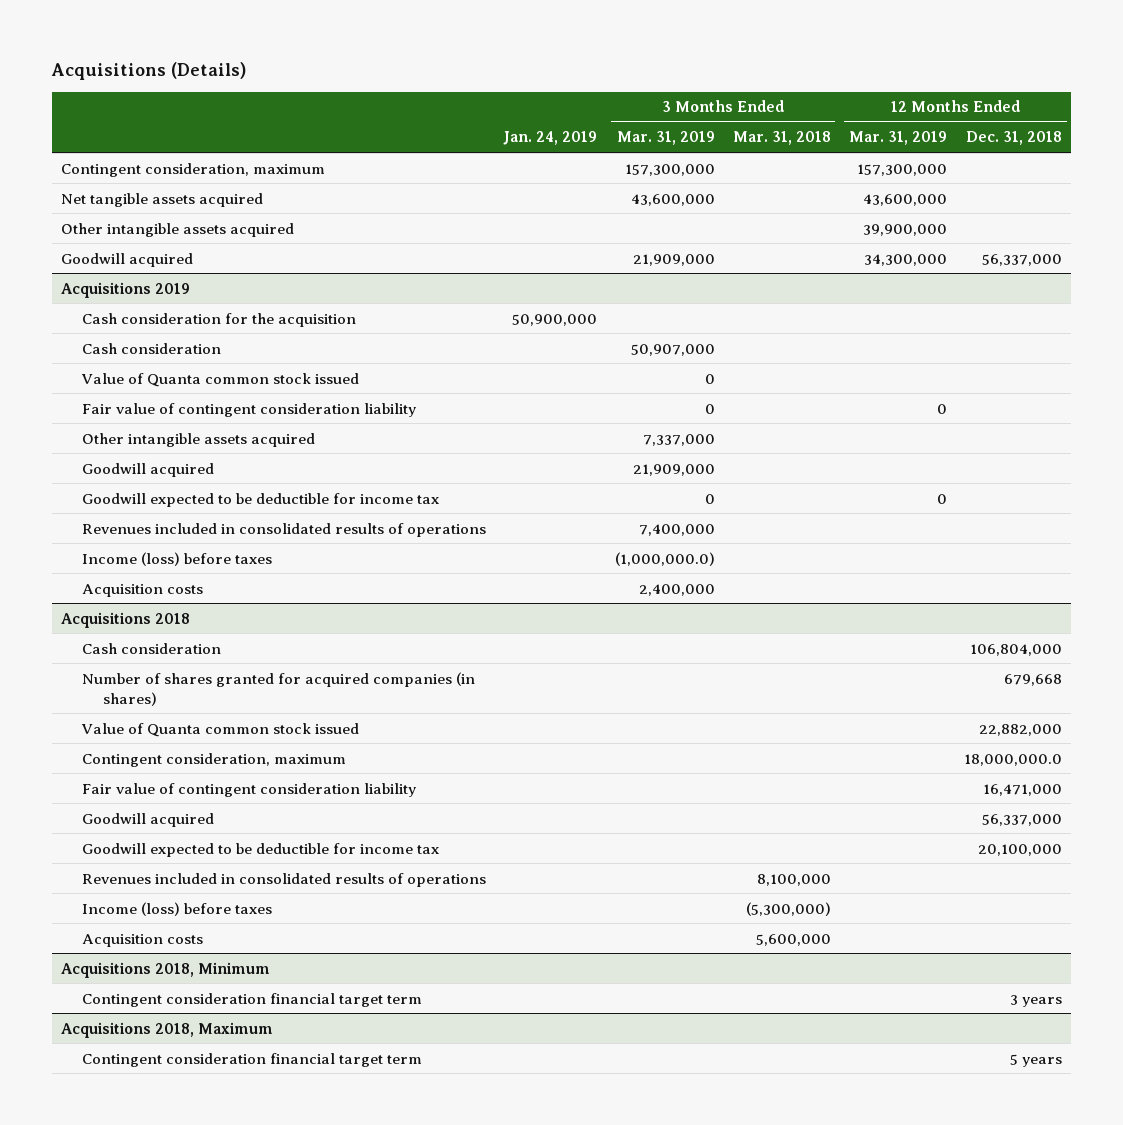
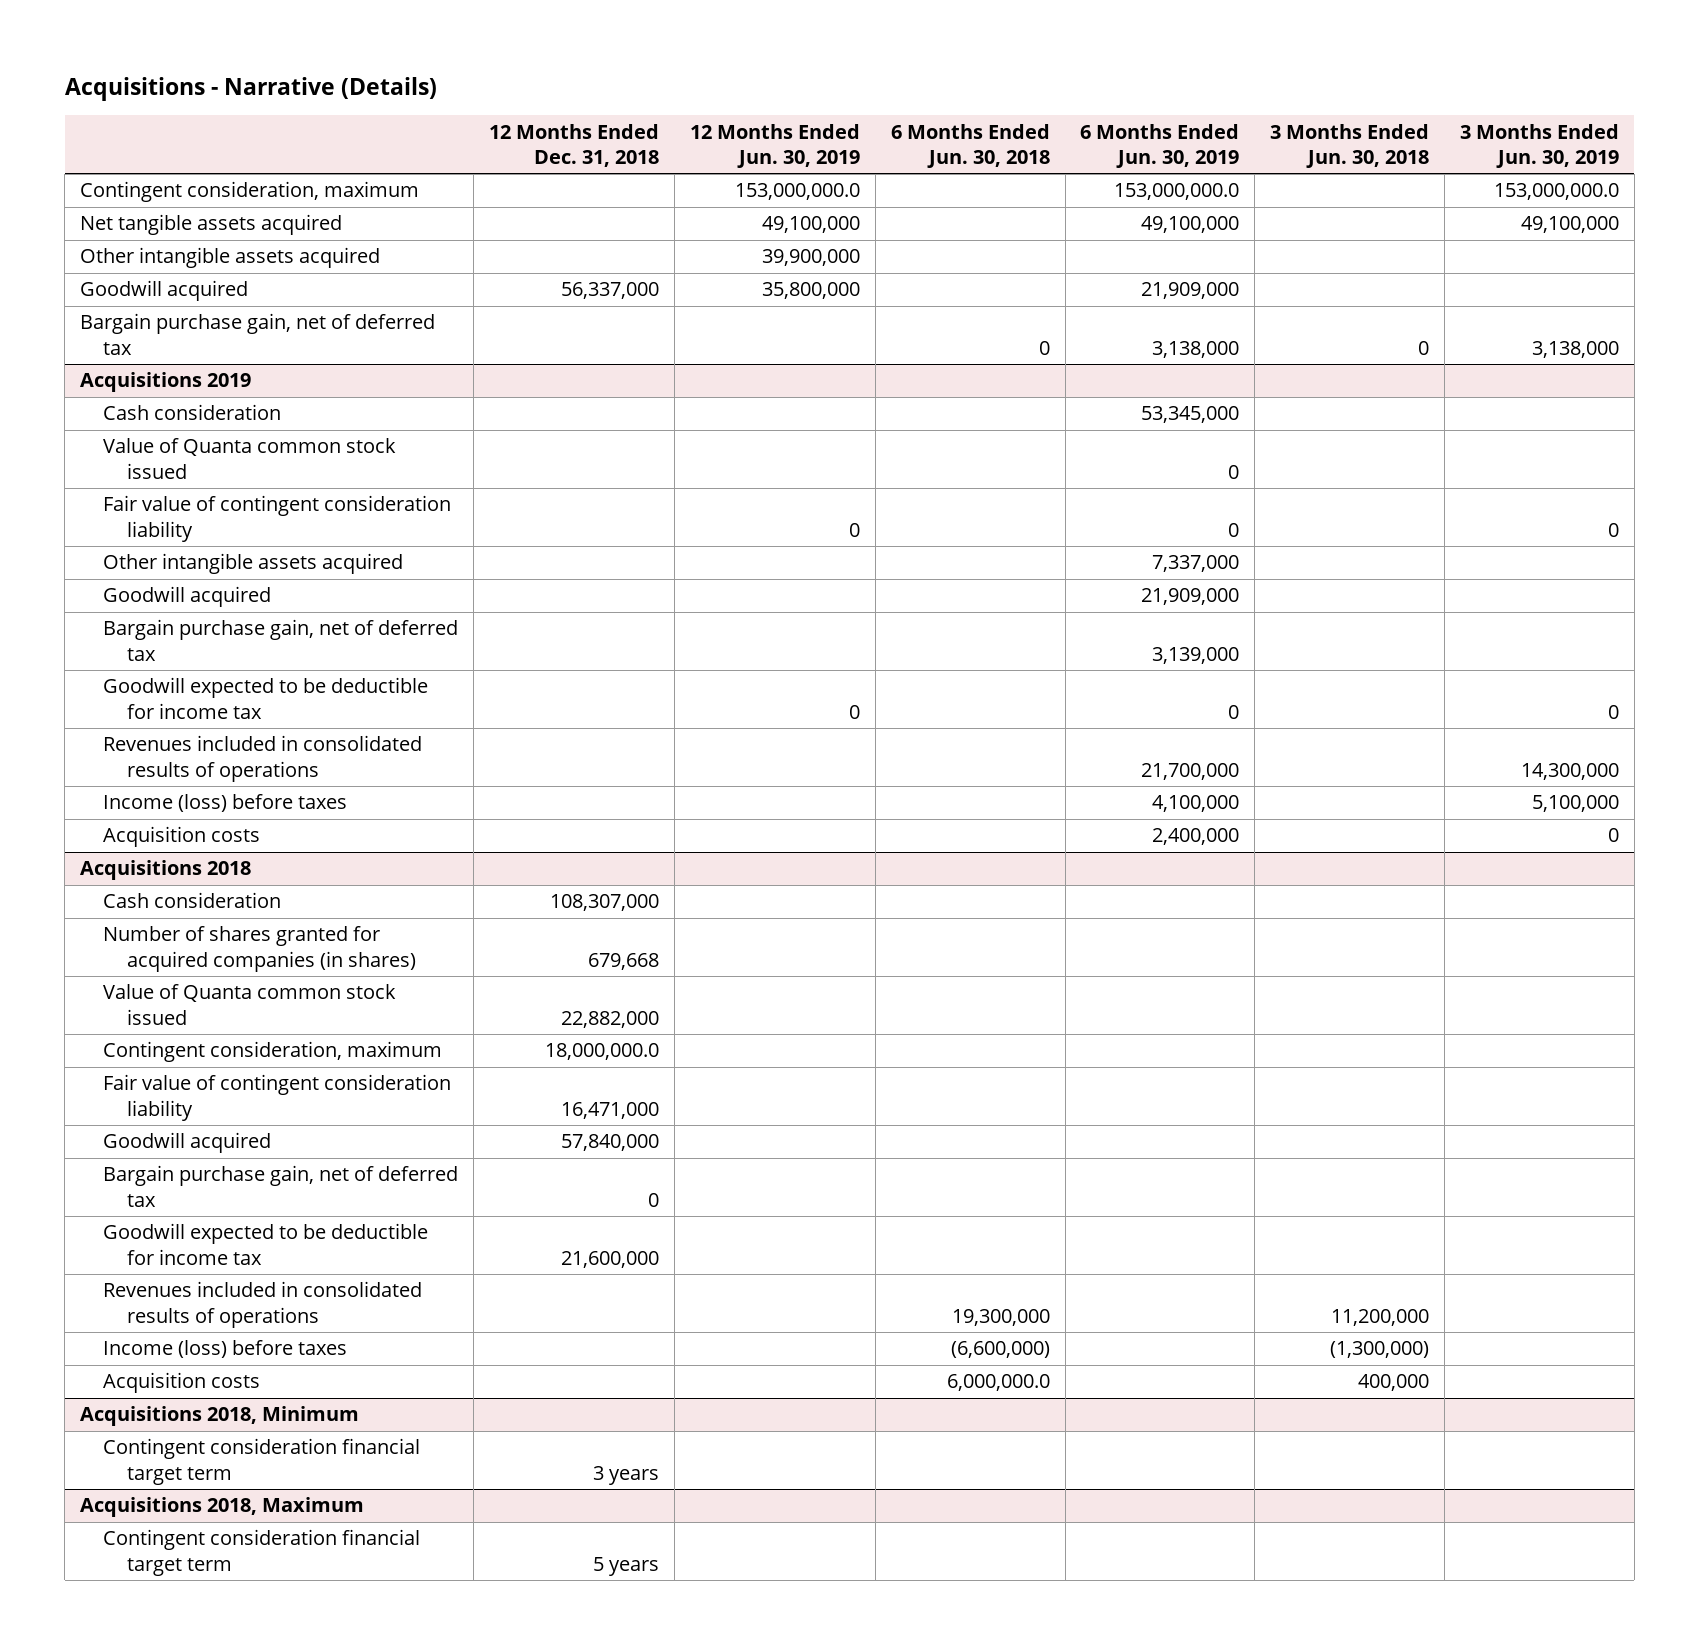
- Acquisitions (Details)
+ Acquisitions - Narrative (Details)
- | Jan. 24, 2019 | 3 Months Ended Mar. 31, 2019 | 3 Months Ended Mar. 31, 2018 | 12 Months Ended Mar. 31, 2019 | 12 Months Ended Dec. 31, 2018
+ | 12 Months Ended Dec. 31, 2018 | 12 Months Ended Jun. 30, 2019 | 6 Months Ended Jun. 30, 2018 | 6 Months Ended Jun. 30, 2019 | 3 Months Ended Jun. 30, 2018 | 3 Months Ended Jun. 30, 2019
+ Bargain purchase gain, net of deferred tax | | | 0 | 3,138,000 | 0 | 3,138,000
@ Acquisitions 2019
- Cash consideration for the acquisition | 50,900,000 | | | |
+ Bargain purchase gain, net of deferred tax | | | | 3,139,000 | |
@ Acquisitions 2018
- Cash consideration | | | | | 106,804,000
+ Cash consideration | 108,307,000 | | | | |
- Goodwill acquired | | | | | 56,337,000
- Goodwill expected to be deductible for income tax | | | | | 20,100,000
+ Goodwill acquired | 57,840,000 | | | | |
+ Bargain purchase gain, net of deferred tax | 0 | | | | |
+ Goodwill expected to be deductible for income tax | 21,600,000 | | | | |

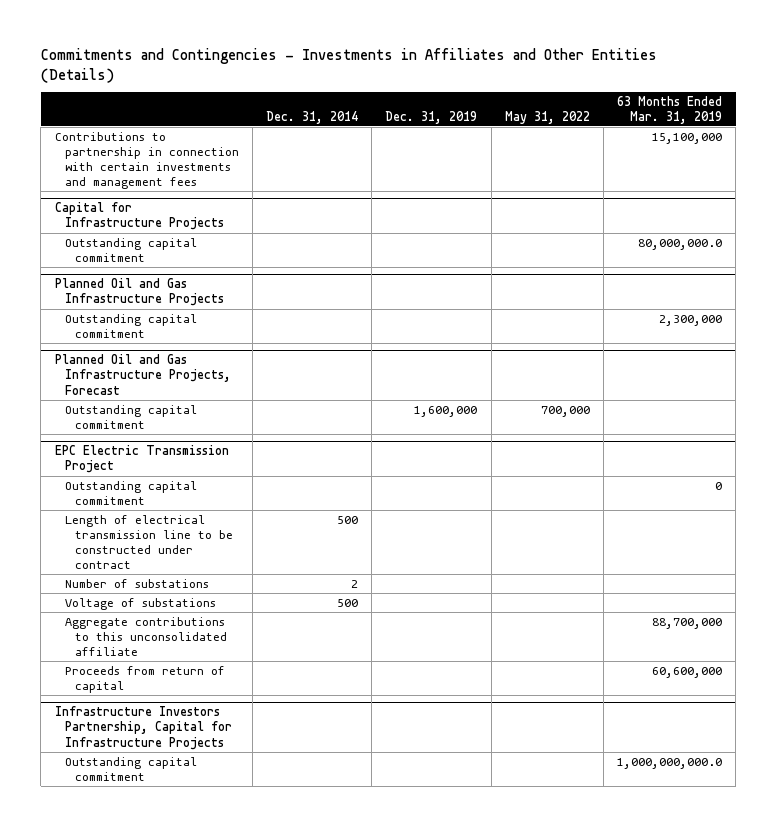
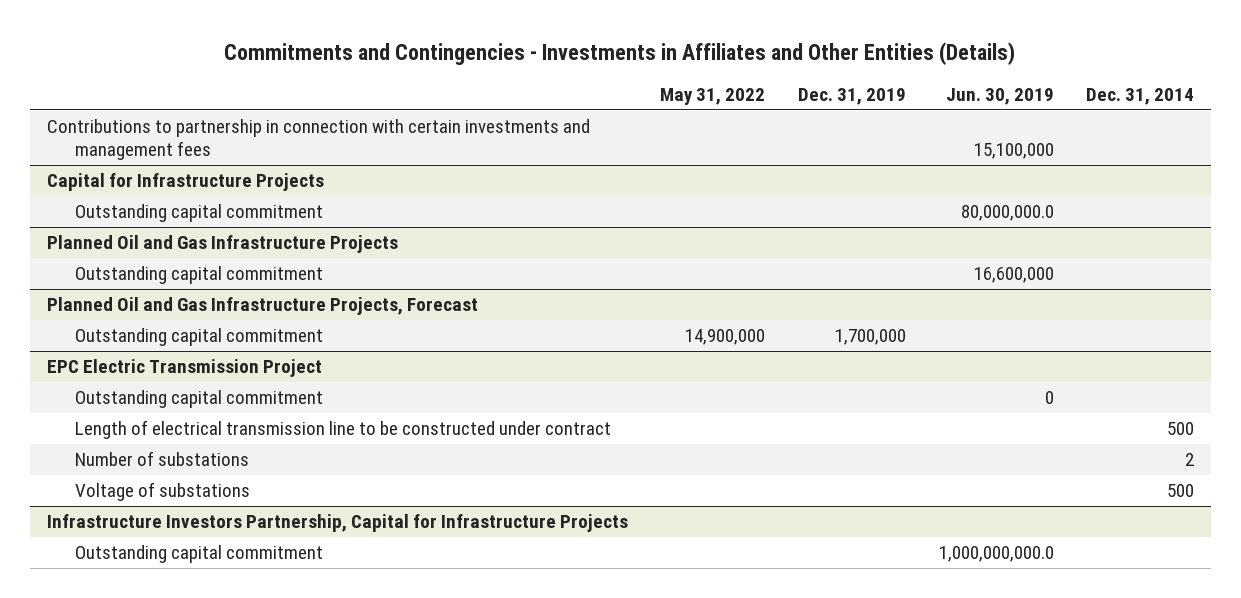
- | Dec. 31, 2014 | Dec. 31, 2019 | May 31, 2022 | 63 Months Ended Mar. 31, 2019
+ | May 31, 2022 | Dec. 31, 2019 | Jun. 30, 2019 | Dec. 31, 2014
@ Planned Oil and Gas Infrastructure Projects, Forecast
- Outstanding capital commitment | | 1,600,000 | 700,000 |
+ Outstanding capital commitment | 14,900,000 | 1,700,000 | |
@ EPC Electric Transmission Project
- Aggregate contributions to this unconsolidated affiliate | | | | 88,700,000
- Proceeds from return of capital | | | | 60,600,000

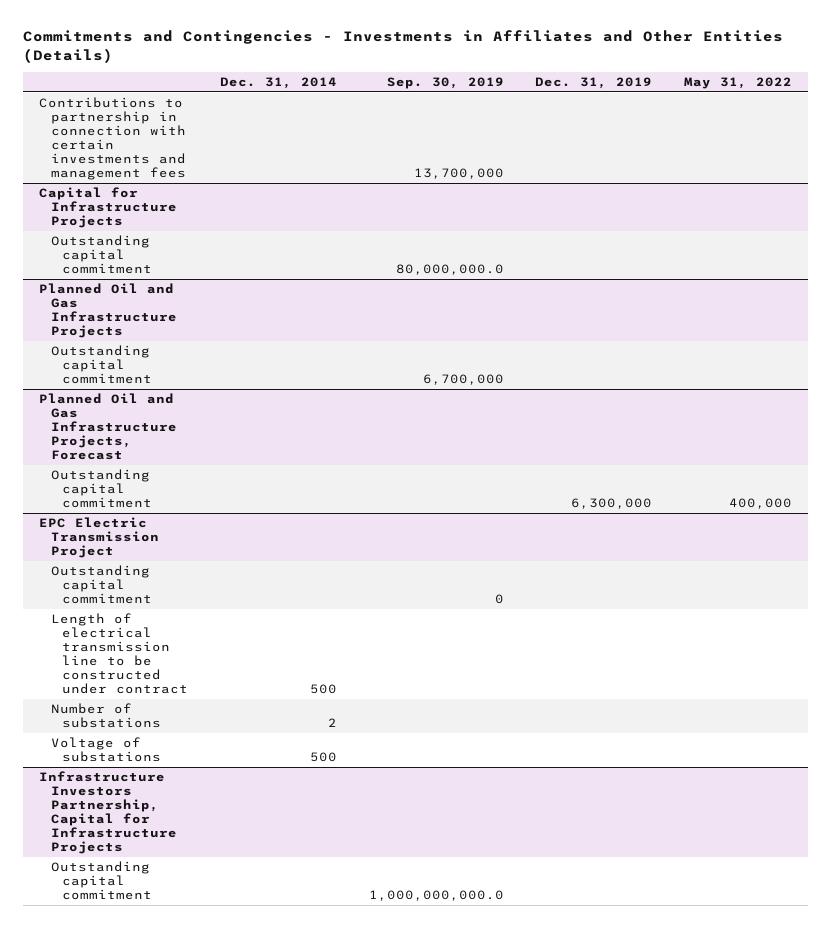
- | May 31, 2022 | Dec. 31, 2019 | Jun. 30, 2019 | Dec. 31, 2014
+ | Dec. 31, 2014 | Sep. 30, 2019 | Dec. 31, 2019 | May 31, 2022
@ Planned Oil and Gas Infrastructure Projects, Forecast
- Outstanding capital commitment | 14,900,000 | 1,700,000 | |
+ Outstanding capital commitment | | | 6,300,000 | 400,000

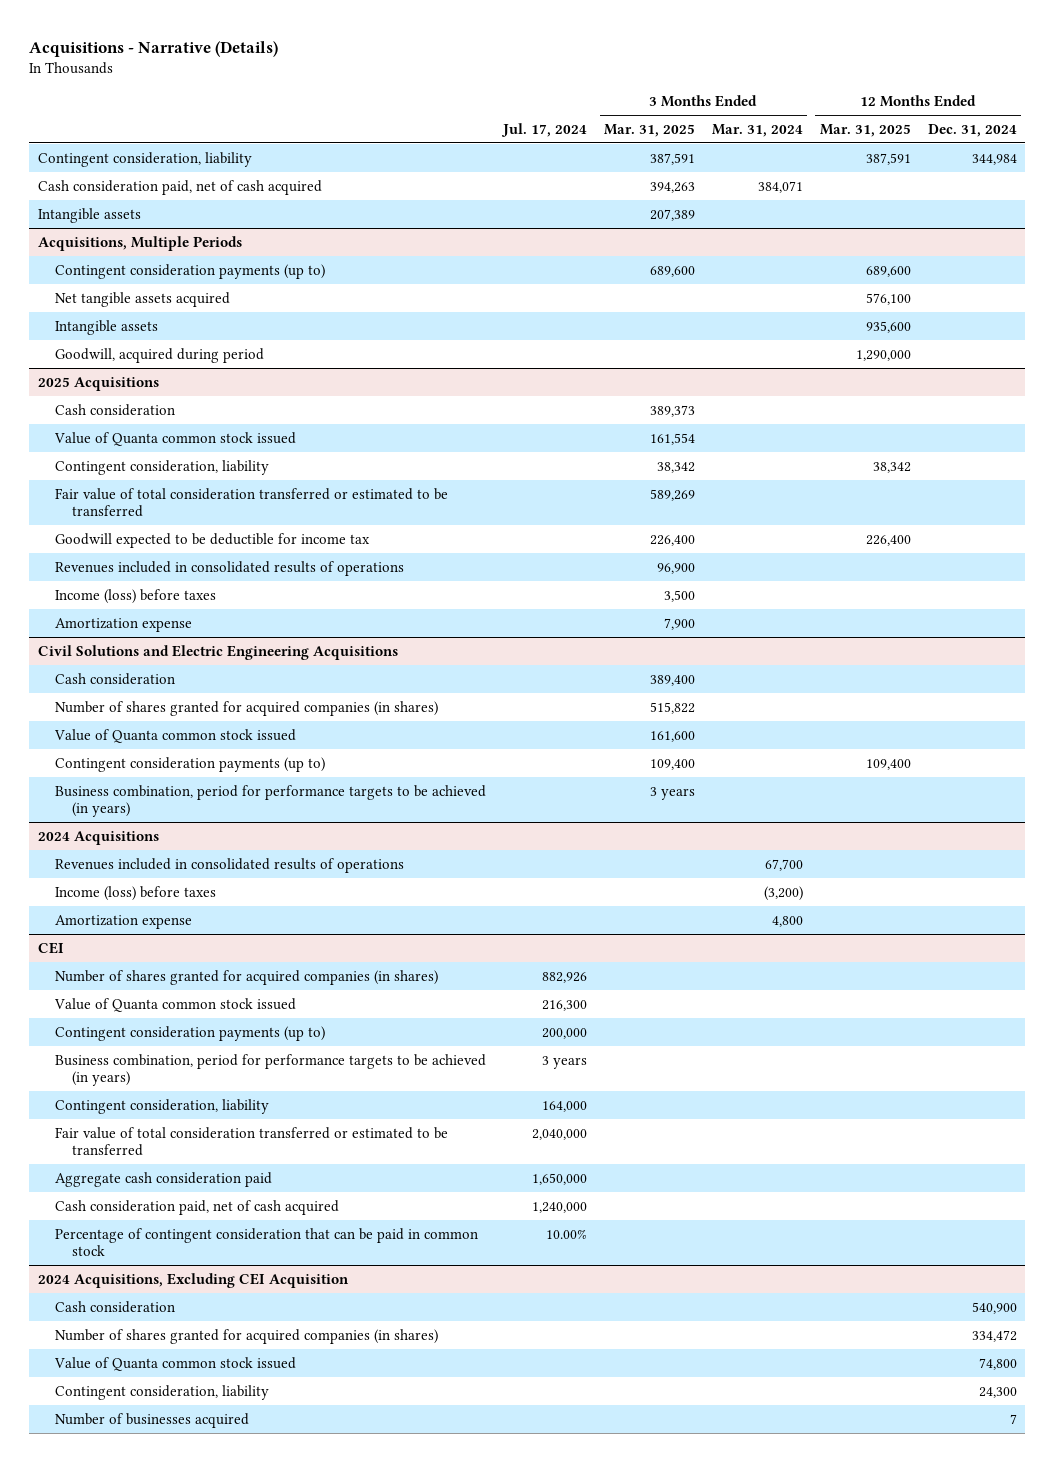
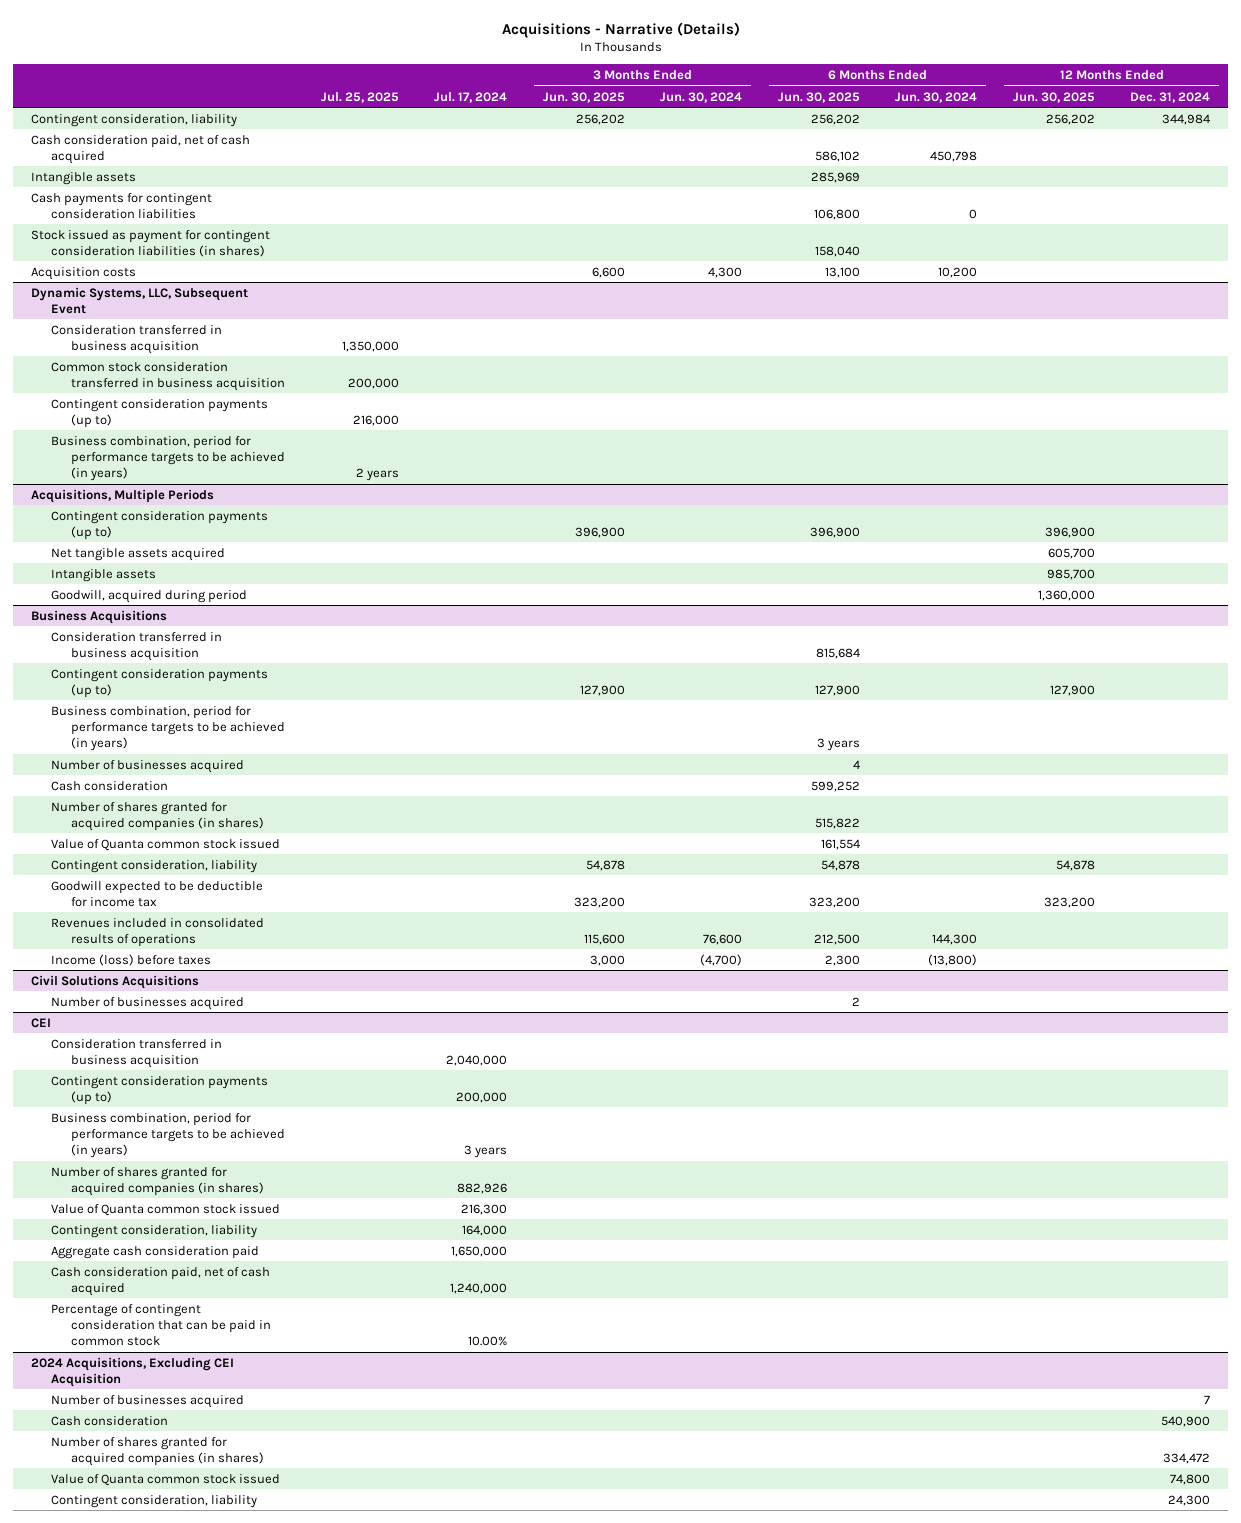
- | Jul. 17, 2024 | 3 Months Ended Mar. 31, 2025 | 3 Months Ended Mar. 31, 2024 | 12 Months Ended Mar. 31, 2025 | 12 Months Ended Dec. 31, 2024
+ | Jul. 25, 2025 | Jul. 17, 2024 | 3 Months Ended Jun. 30, 2025 | 3 Months Ended Jun. 30, 2024 | 6 Months Ended Jun. 30, 2025 | 6 Months Ended Jun. 30, 2024 | 12 Months Ended Jun. 30, 2025 | 12 Months Ended Dec. 31, 2024
+ Cash payments for contingent consideration liabilities | | | | | 106,800 | 0 | |
+ Stock issued as payment for contingent consideration liabilities (in shares) | | | | | 158,040 | | |
+ Acquisition costs | | | 6,600 | 4,300 | 13,100 | 10,200 | |
+ Dynamic Systems, LLC, Subsequent Event
+ Consideration transferred in business acquisition | 1,350,000 | | | | | | |
+ Common stock consideration transferred in business acquisition | 200,000 | | | | | | |
+ Contingent consideration payments (up to) | 216,000 | | | | | | |
+ Business combination, period for performance targets to be achieved (in years) | 2 years | | | | | | |
- 2025 Acquisitions
- Cash consideration | | 389,373 | | |
- Value of Quanta common stock issued | | 161,554 | | |
- Contingent consideration, liability | | 38,342 | | 38,342 |
- Fair value of total consideration transferred or estimated to be transferred | | 589,269 | | |
- Goodwill expected to be deductible for income tax | | 226,400 | | 226,400 |
- Revenues included in consolidated results of operations | | 96,900 | | |
- Income (loss) before taxes | | 3,500 | | |
- Amortization expense | | 7,900 | | |
- Civil Solutions and Electric Engineering Acquisitions
- Cash consideration | | 389,400 | | |
- Number of shares granted for acquired companies (in shares) | | 515,822 | | |
- Value of Quanta common stock issued | | 161,600 | | |
- Contingent consideration payments (up to) | | 109,400 | | 109,400 |
- Business combination, period for performance targets to be achieved (in years) | | 3 years | | |
- 2024 Acquisitions
- Revenues included in consolidated results of operations | | | 67,700 | |
- Income (loss) before taxes | | | (3,200) | |
- Amortization expense | | | 4,800 | |
+ Business Acquisitions
+ Consideration transferred in business acquisition | | | | | 815,684 | | |
+ Contingent consideration payments (up to) | | | 127,900 | | 127,900 | | 127,900 |
+ Business combination, period for performance targets to be achieved (in years) | | | | | 3 years | | |
+ Number of businesses acquired | | | | | 4 | | |
+ Cash consideration | | | | | 599,252 | | |
+ Number of shares granted for acquired companies (in shares) | | | | | 515,822 | | |
+ Value of Quanta common stock issued | | | | | 161,554 | | |
+ Contingent consideration, liability | | | 54,878 | | 54,878 | | 54,878 |
+ Goodwill expected to be deductible for income tax | | | 323,200 | | 323,200 | | 323,200 |
+ Revenues included in consolidated results of operations | | | 115,600 | 76,600 | 212,500 | 144,300 | |
+ Income (loss) before taxes | | | 3,000 | (4,700) | 2,300 | (13,800) | |
+ Civil Solutions Acquisitions
+ Number of businesses acquired | | | | | 2 | | |
@ CEI
+ Consideration transferred in business acquisition | | 2,040,000 | | | | | |
moved down: Number of shares granted for acquired companies (in shares) | | 882,926 | | | | | |
moved down: Value of Quanta common stock issued | | 216,300 | | | | | |
- Fair value of total consideration transferred or estimated to be transferred | 2,040,000 | | | |
@ 2024 Acquisitions, Excluding CEI Acquisition
moved up: Number of businesses acquired | | | | | | | | 7

